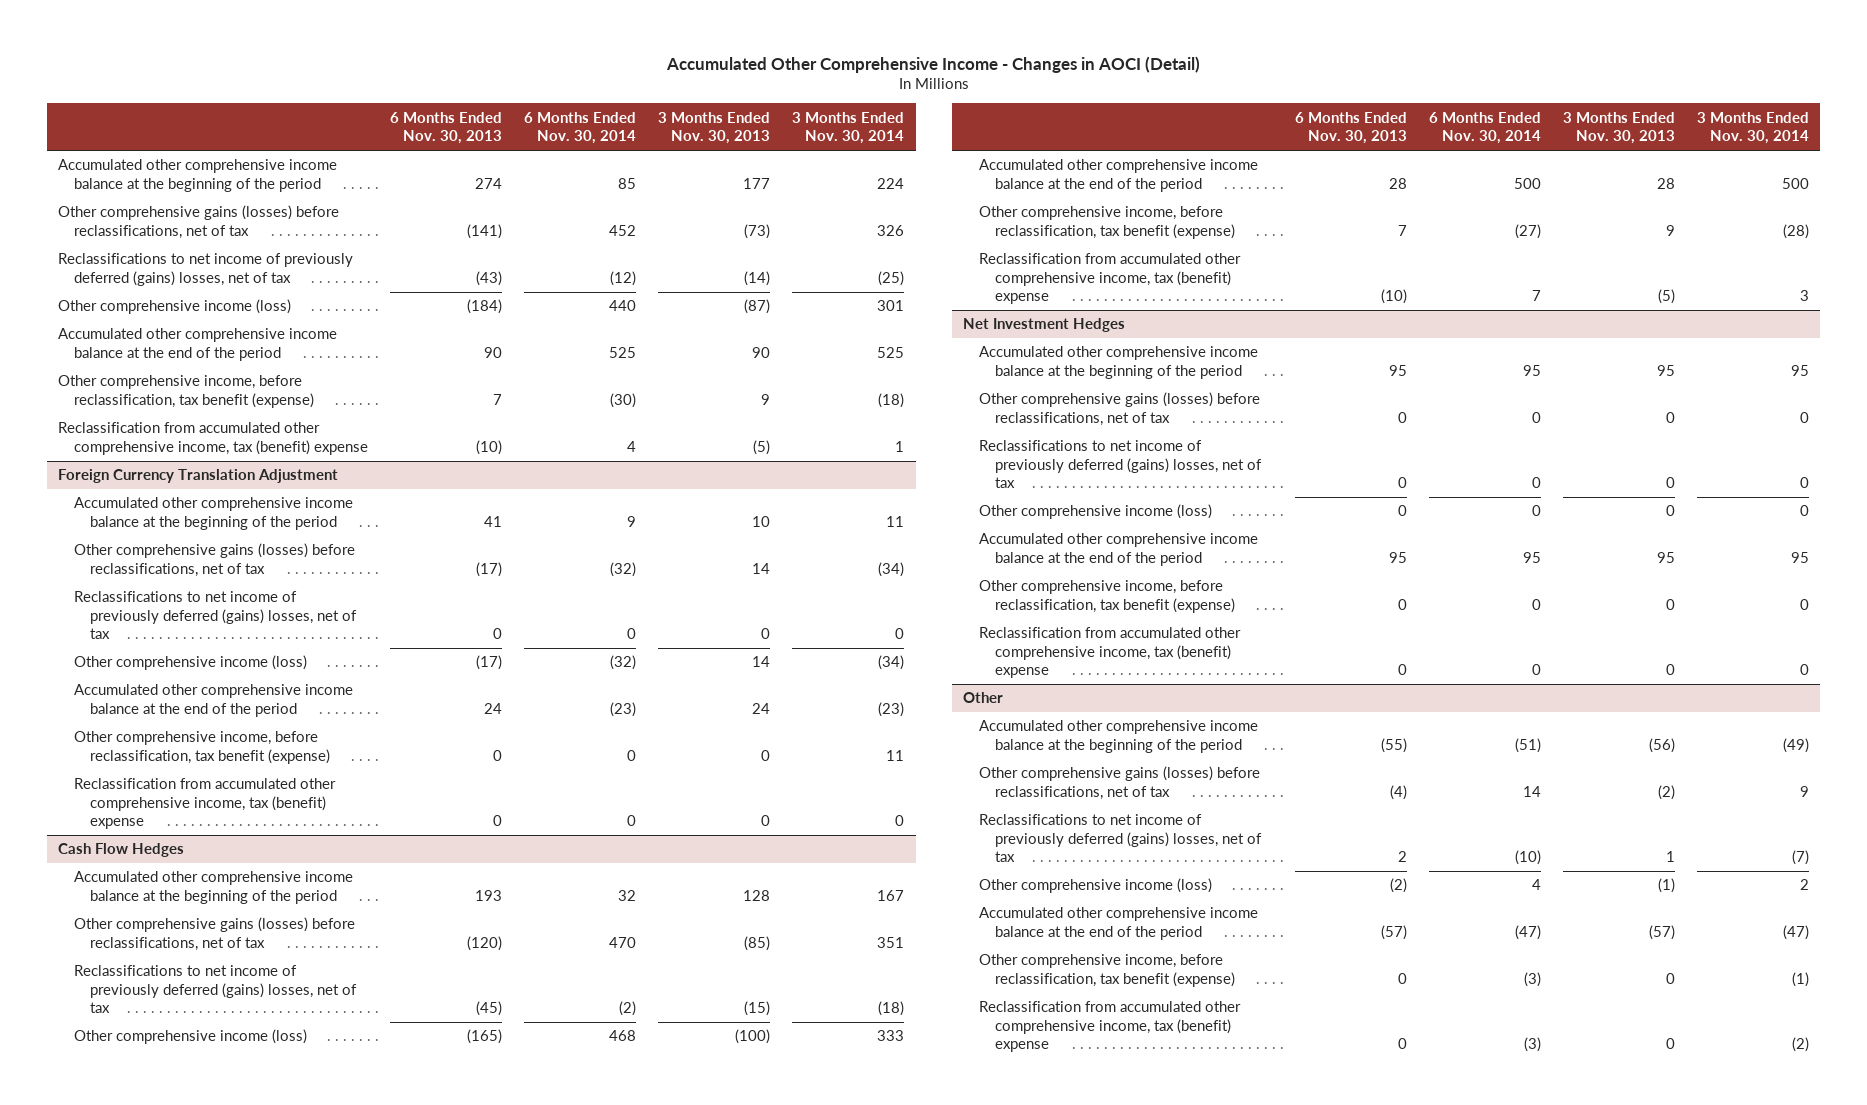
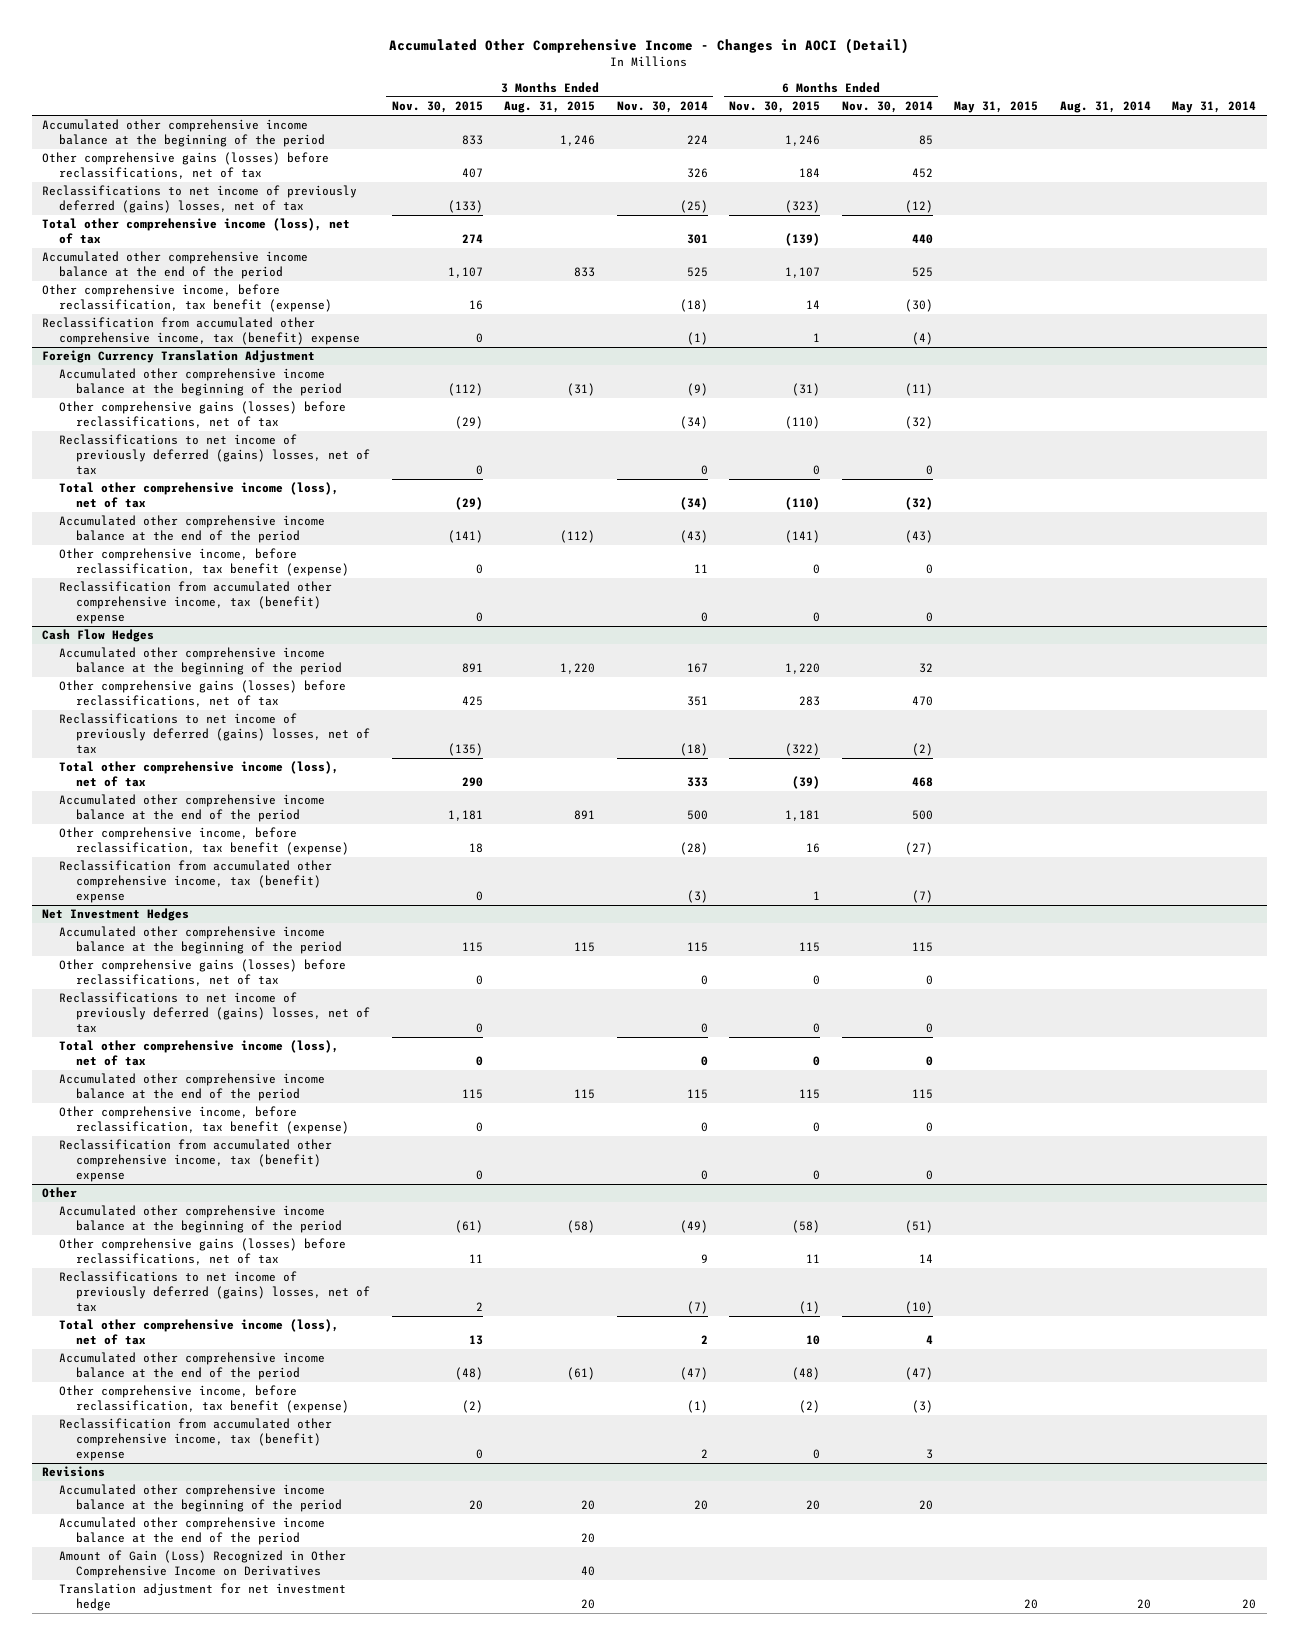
- | 6 Months Ended Nov. 30, 2013 | 6 Months Ended Nov. 30, 2014 | 3 Months Ended Nov. 30, 2013 | 3 Months Ended Nov. 30, 2014
+ | 3 Months Ended Nov. 30, 2015 | 3 Months Ended Aug. 31, 2015 | 3 Months Ended Nov. 30, 2014 | 6 Months Ended Nov. 30, 2015 | 6 Months Ended Nov. 30, 2014 | May 31, 2015 | Aug. 31, 2014 | May 31, 2014
- Other comprehensive income (loss) | (184) | 440 | (87) | 301
+ Total other comprehensive income (loss), net of tax | 274 | | 301 | (139) | 440 | | |
- Reclassification from accumulated other comprehensive income, tax (benefit) expense | (10) | 4 | (5) | 1
+ Reclassification from accumulated other comprehensive income, tax (benefit) expense | 0 | | (1) | 1 | (4) | | |
@ Foreign Currency Translation Adjustment
- Accumulated other comprehensive income balance at the beginning of the period | 41 | 9 | 10 | 11
+ Accumulated other comprehensive income balance at the beginning of the period | (112) | (31) | (9) | (31) | (11) | | |
- Other comprehensive income (loss) | (17) | (32) | 14 | (34)
- Accumulated other comprehensive income balance at the end of the period | 24 | (23) | 24 | (23)
+ Total other comprehensive income (loss), net of tax | (29) | | (34) | (110) | (32) | | |
+ Accumulated other comprehensive income balance at the end of the period | (141) | (112) | (43) | (141) | (43) | | |
@ Cash Flow Hedges
- Other comprehensive income (loss) | (165) | 468 | (100) | 333
+ Total other comprehensive income (loss), net of tax | 290 | | 333 | (39) | 468 | | |
- Reclassification from accumulated other comprehensive income, tax (benefit) expense | (10) | 7 | (5) | 3
+ Reclassification from accumulated other comprehensive income, tax (benefit) expense | 0 | | (3) | 1 | (7) | | |
@ Net Investment Hedges
- Accumulated other comprehensive income balance at the beginning of the period | 95 | 95 | 95 | 95
+ Accumulated other comprehensive income balance at the beginning of the period | 115 | 115 | 115 | 115 | 115 | | |
- Other comprehensive income (loss) | 0 | 0 | 0 | 0
- Accumulated other comprehensive income balance at the end of the period | 95 | 95 | 95 | 95
+ Total other comprehensive income (loss), net of tax | 0 | | 0 | 0 | 0 | | |
+ Accumulated other comprehensive income balance at the end of the period | 115 | 115 | 115 | 115 | 115 | | |
@ Other
- Other comprehensive income (loss) | (2) | 4 | (1) | 2
+ Total other comprehensive income (loss), net of tax | 13 | | 2 | 10 | 4 | | |
- Reclassification from accumulated other comprehensive income, tax (benefit) expense | 0 | (3) | 0 | (2)
+ Reclassification from accumulated other comprehensive income, tax (benefit) expense | 0 | | 2 | 0 | 3 | | |
+ Revisions
+ Accumulated other comprehensive income balance at the beginning of the period | 20 | 20 | 20 | 20 | 20 | | |
+ Accumulated other comprehensive income balance at the end of the period | | 20 | | | | | |
+ Amount of Gain (Loss) Recognized in Other Comprehensive Income on Derivatives | | 40 | | | | | |
+ Translation adjustment for net investment hedge | | 20 | | | | 20 | 20 | 20

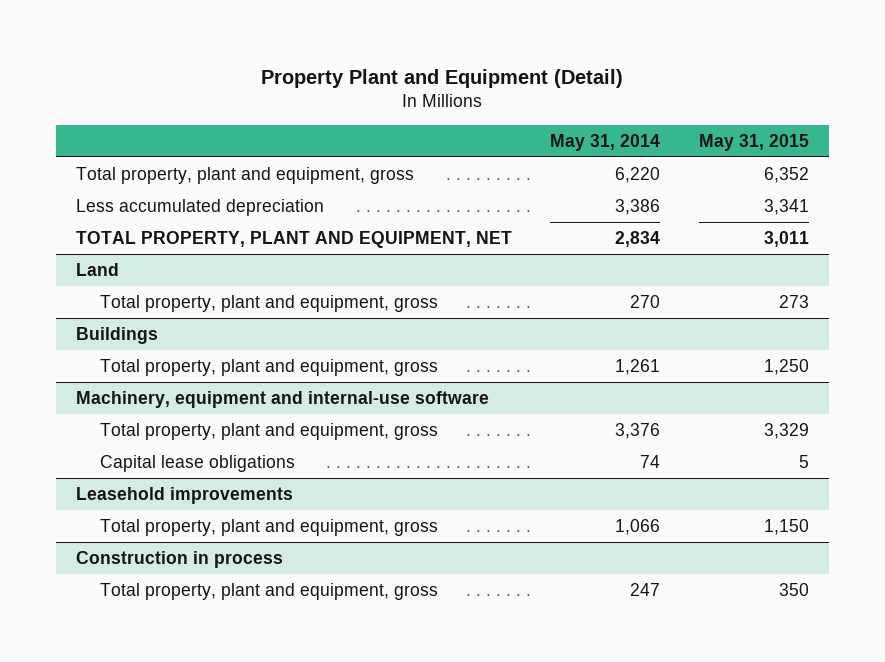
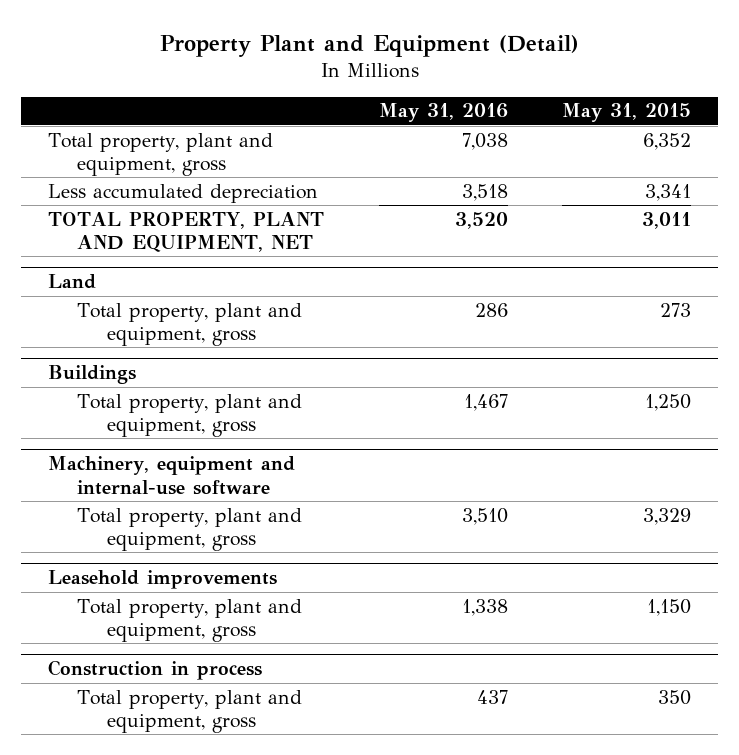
- | May 31, 2014 | May 31, 2015
+ | May 31, 2016 | May 31, 2015
@ Machinery, equipment and internal-use software
- Capital lease obligations | 74 | 5

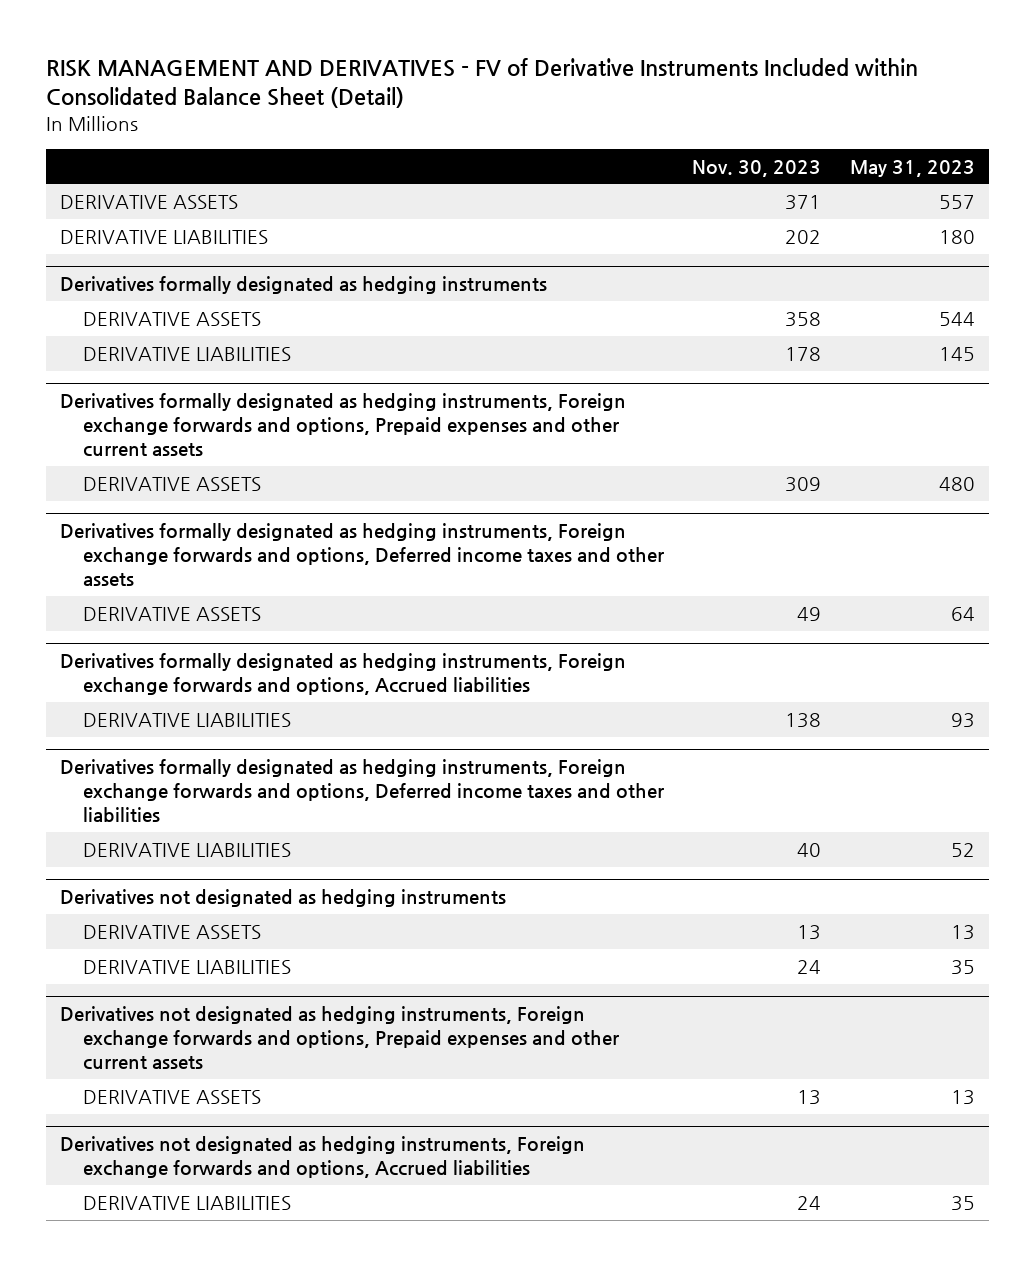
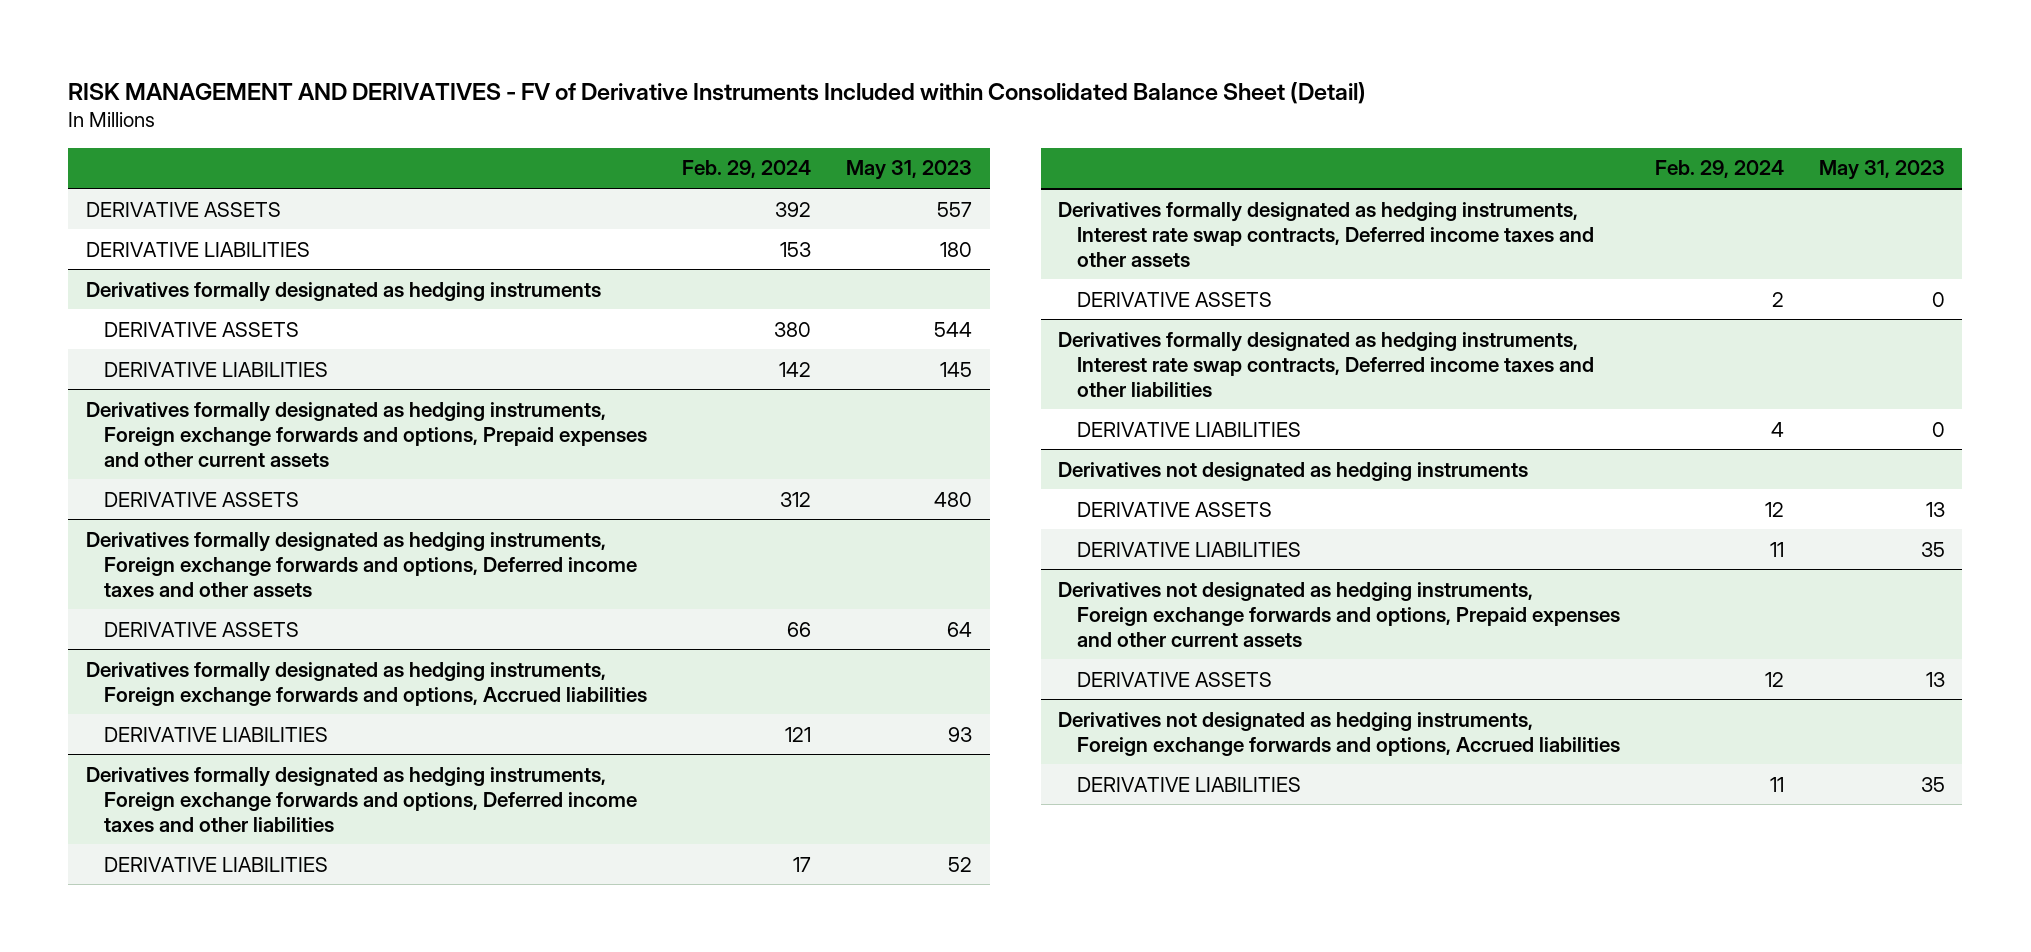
- | Nov. 30, 2023 | May 31, 2023
+ | Feb. 29, 2024 | May 31, 2023
+ Derivatives formally designated as hedging instruments, Interest rate swap contracts, Deferred income taxes and other assets
+ DERIVATIVE ASSETS | 2 | 0
+ Derivatives formally designated as hedging instruments, Interest rate swap contracts, Deferred income taxes and other liabilities
+ DERIVATIVE LIABILITIES | 4 | 0

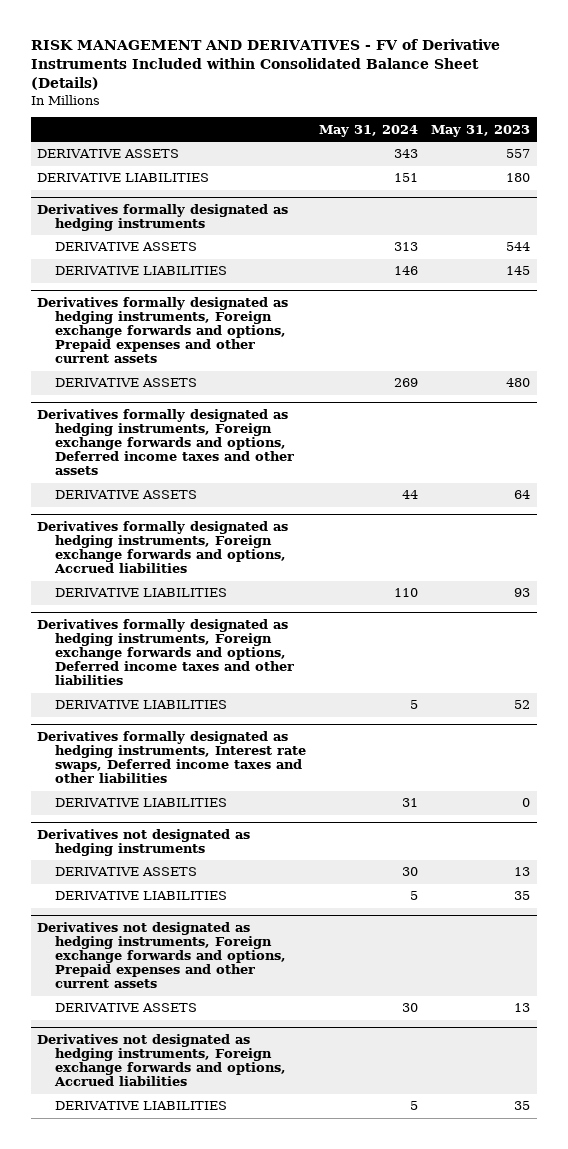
- RISK MANAGEMENT AND DERIVATIVES - FV of Derivative Instruments Included within Consolidated Balance Sheet (Detail)
+ RISK MANAGEMENT AND DERIVATIVES - FV of Derivative Instruments Included within Consolidated Balance Sheet (Details)
- | Feb. 29, 2024 | May 31, 2023
+ | May 31, 2024 | May 31, 2023
- Derivatives formally designated as hedging instruments, Interest rate swap contracts, Deferred income taxes and other assets
- DERIVATIVE ASSETS | 2 | 0
- Derivatives formally designated as hedging instruments, Interest rate swap contracts, Deferred income taxes and other liabilities
+ Derivatives formally designated as hedging instruments, Interest rate swaps, Deferred income taxes and other liabilities

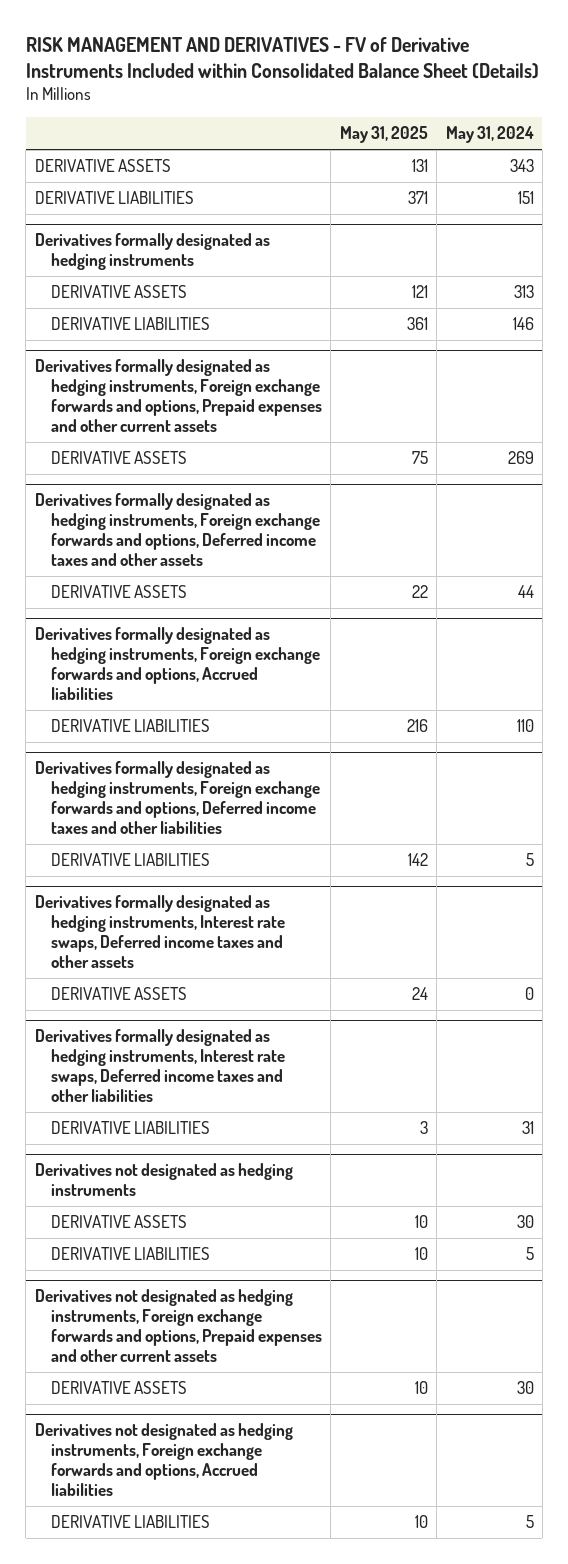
- | May 31, 2024 | May 31, 2023
+ | May 31, 2025 | May 31, 2024
+ Derivatives formally designated as hedging instruments, Interest rate swaps, Deferred income taxes and other assets
+ DERIVATIVE ASSETS | 24 | 0

